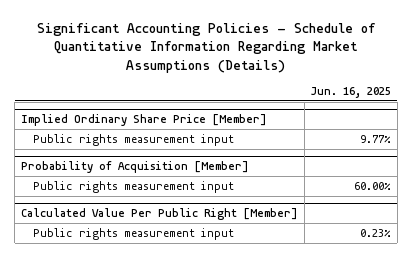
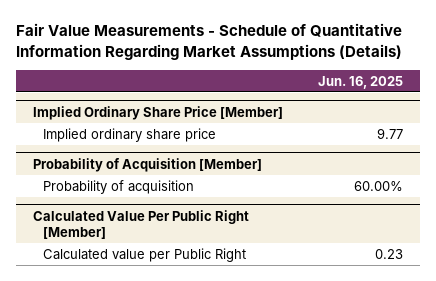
- Significant Accounting Policies - Schedule of Quantitative Information Regarding Market Assumptions (Details)
+ Fair Value Measurements - Schedule of Quantitative Information Regarding Market Assumptions (Details)
@ Implied Ordinary Share Price [Member]
- Public rights measurement input | 9.77%
+ Implied ordinary share price | 9.77
@ Probability of Acquisition [Member]
- Public rights measurement input | 60.00%
+ Probability of acquisition | 60.00%
@ Calculated Value Per Public Right [Member]
- Public rights measurement input | 0.23%
+ Calculated value per Public Right | 0.23

